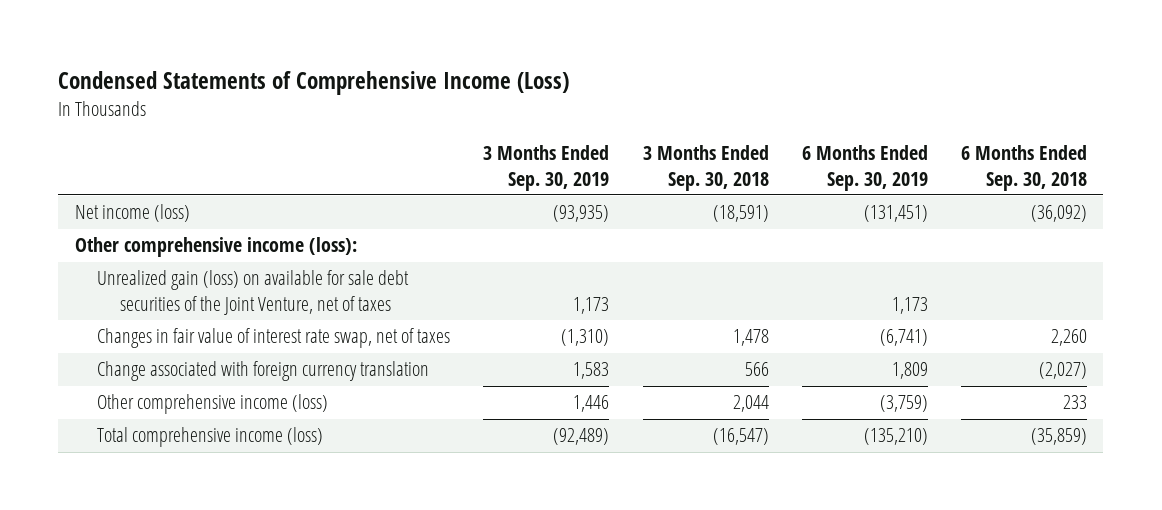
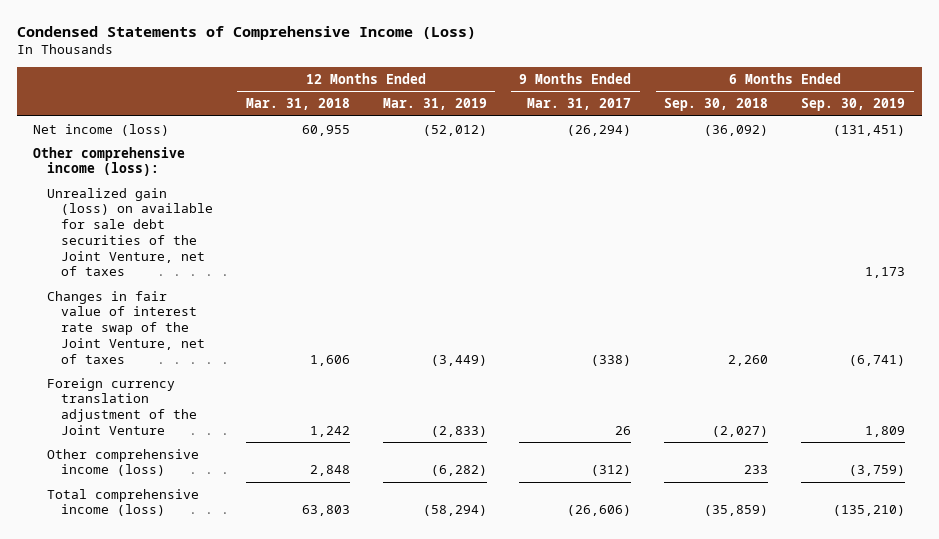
- | 3 Months Ended Sep. 30, 2019 | 3 Months Ended Sep. 30, 2018 | 6 Months Ended Sep. 30, 2019 | 6 Months Ended Sep. 30, 2018
+ | 12 Months Ended Mar. 31, 2018 | 12 Months Ended Mar. 31, 2019 | 9 Months Ended Mar. 31, 2017 | 6 Months Ended Sep. 30, 2018 | 6 Months Ended Sep. 30, 2019
- Changes in fair value of interest rate swap, net of taxes | (1,310) | 1,478 | (6,741) | 2,260
- Change associated with foreign currency translation | 1,583 | 566 | 1,809 | (2,027)
+ Changes in fair value of interest rate swap of the Joint Venture, net of taxes | 1,606 | (3,449) | (338) | 2,260 | (6,741)
+ Foreign currency translation adjustment of the Joint Venture | 1,242 | (2,833) | 26 | (2,027) | 1,809

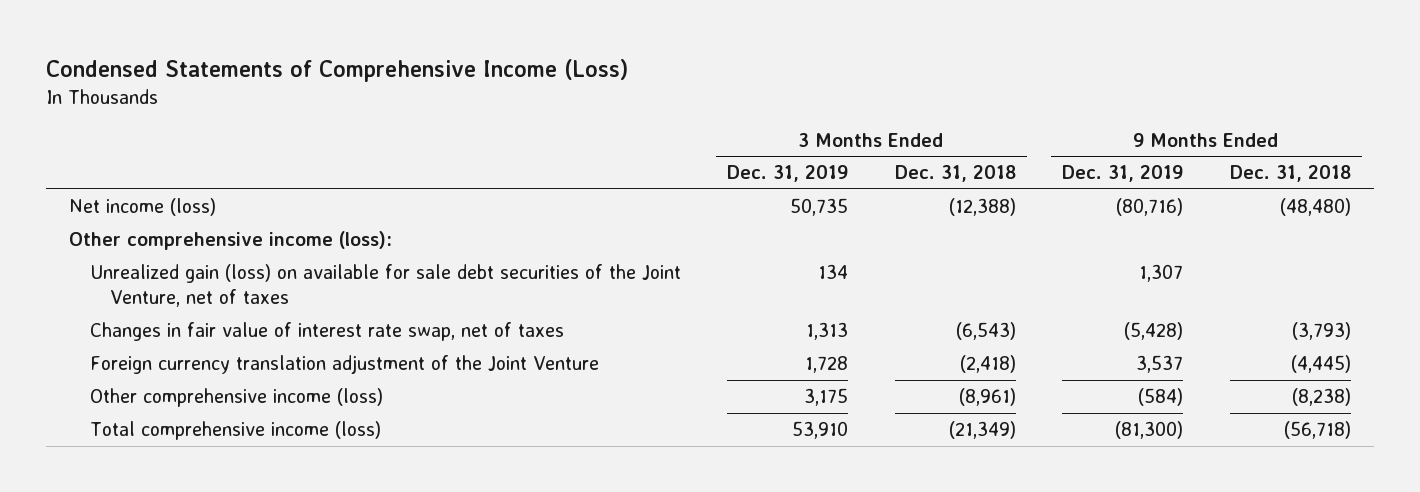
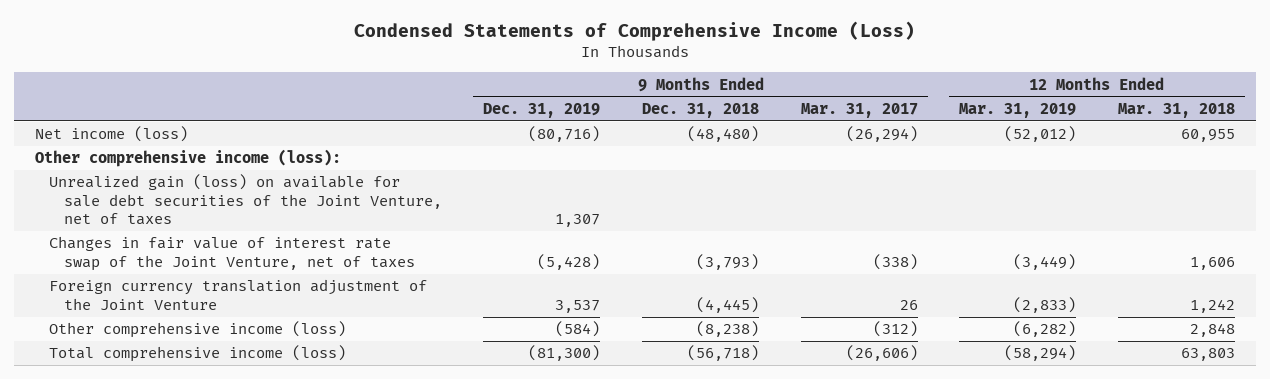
- | 3 Months Ended Dec. 31, 2019 | 3 Months Ended Dec. 31, 2018 | 9 Months Ended Dec. 31, 2019 | 9 Months Ended Dec. 31, 2018
+ | 9 Months Ended Dec. 31, 2019 | 9 Months Ended Dec. 31, 2018 | 9 Months Ended Mar. 31, 2017 | 12 Months Ended Mar. 31, 2019 | 12 Months Ended Mar. 31, 2018
- Changes in fair value of interest rate swap, net of taxes | 1,313 | (6,543) | (5,428) | (3,793)
+ Changes in fair value of interest rate swap of the Joint Venture, net of taxes | (5,428) | (3,793) | (338) | (3,449) | 1,606

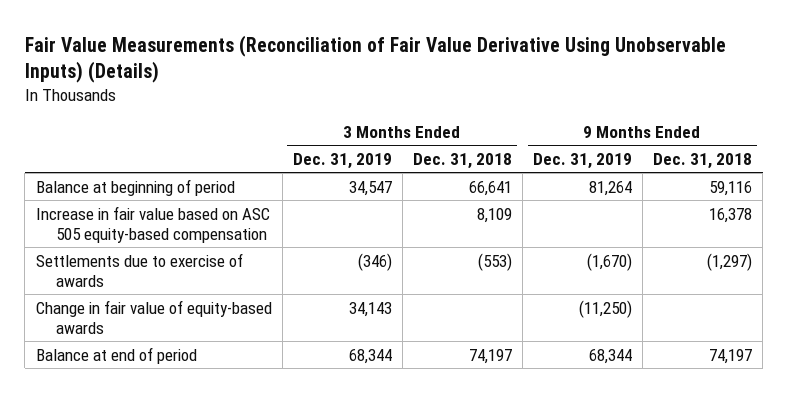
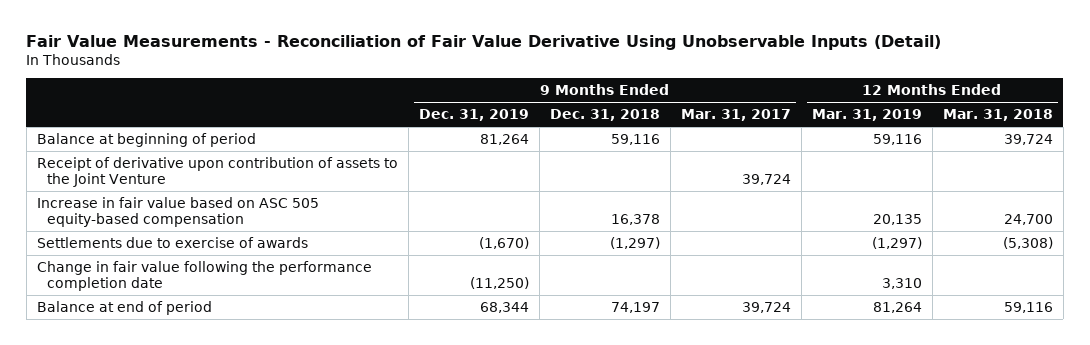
- Fair Value Measurements (Reconciliation of Fair Value Derivative Using Unobservable Inputs) (Details)
+ Fair Value Measurements - Reconciliation of Fair Value Derivative Using Unobservable Inputs (Detail)
- | 3 Months Ended Dec. 31, 2019 | 3 Months Ended Dec. 31, 2018 | 9 Months Ended Dec. 31, 2019 | 9 Months Ended Dec. 31, 2018
+ | 9 Months Ended Dec. 31, 2019 | 9 Months Ended Dec. 31, 2018 | 9 Months Ended Mar. 31, 2017 | 12 Months Ended Mar. 31, 2019 | 12 Months Ended Mar. 31, 2018
+ Receipt of derivative upon contribution of assets to the Joint Venture | | | 39,724 | |
- Change in fair value of equity-based awards | 34,143 | | (11,250) |
+ Change in fair value following the performance completion date | (11,250) | | | 3,310 |

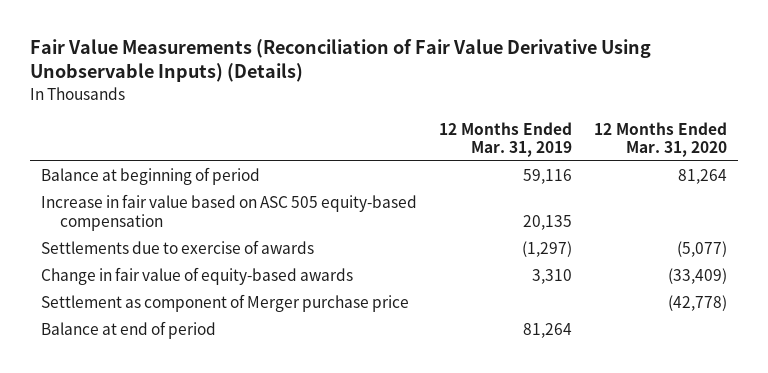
- Fair Value Measurements - Reconciliation of Fair Value Derivative Using Unobservable Inputs (Detail)
+ Fair Value Measurements (Reconciliation of Fair Value Derivative Using Unobservable Inputs) (Details)
- | 9 Months Ended Dec. 31, 2019 | 9 Months Ended Dec. 31, 2018 | 9 Months Ended Mar. 31, 2017 | 12 Months Ended Mar. 31, 2019 | 12 Months Ended Mar. 31, 2018
+ | 12 Months Ended Mar. 31, 2019 | 12 Months Ended Mar. 31, 2020
- Receipt of derivative upon contribution of assets to the Joint Venture | | | 39,724 | |
- Change in fair value following the performance completion date | (11,250) | | | 3,310 |
+ Change in fair value of equity-based awards | 3,310 | (33,409)
+ Settlement as component of Merger purchase price | | (42,778)

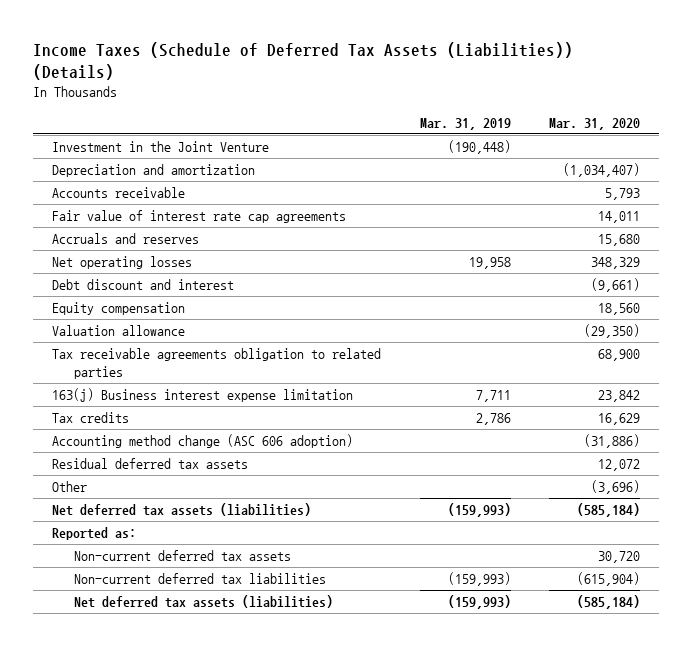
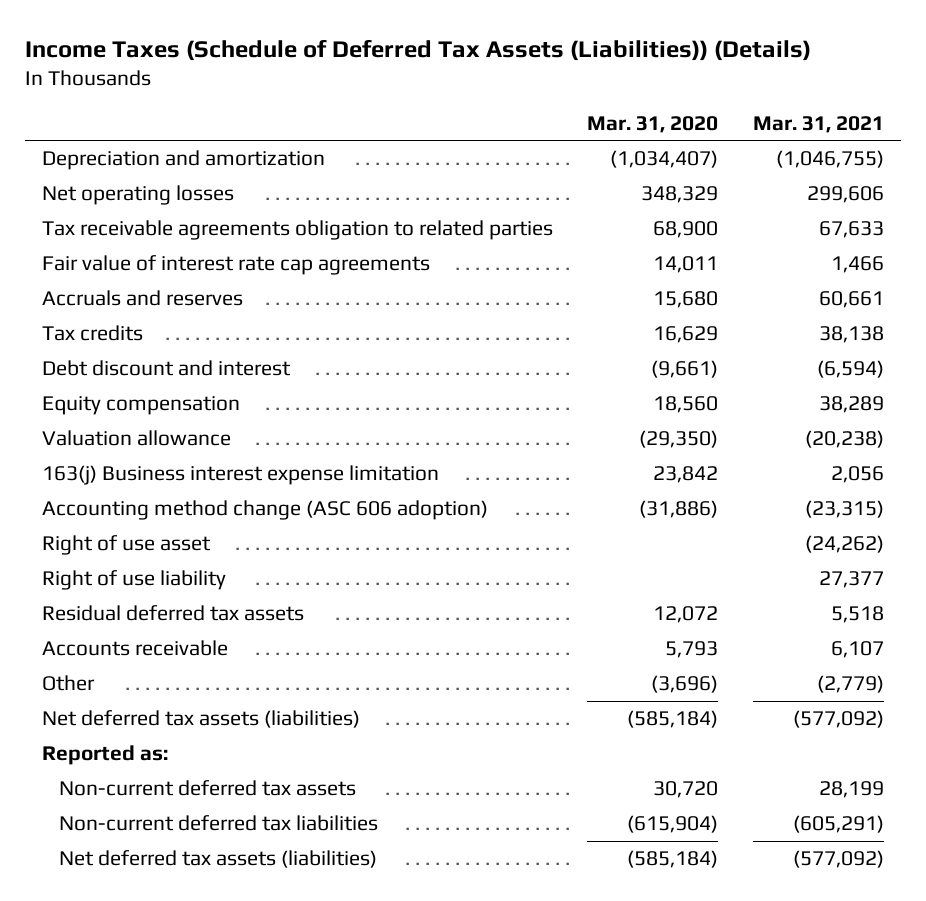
- | Mar. 31, 2019 | Mar. 31, 2020
+ | Mar. 31, 2020 | Mar. 31, 2021
- Investment in the Joint Venture | (190,448) |
moved up: Net operating losses | 348,329 | 299,606
moved up: Tax receivable agreements obligation to related parties | 68,900 | 67,633
moved up: Tax credits | 16,629 | 38,138
+ Right of use asset | | (24,262)
+ Right of use liability | | 27,377
moved down: Accounts receivable | 5,793 | 6,107

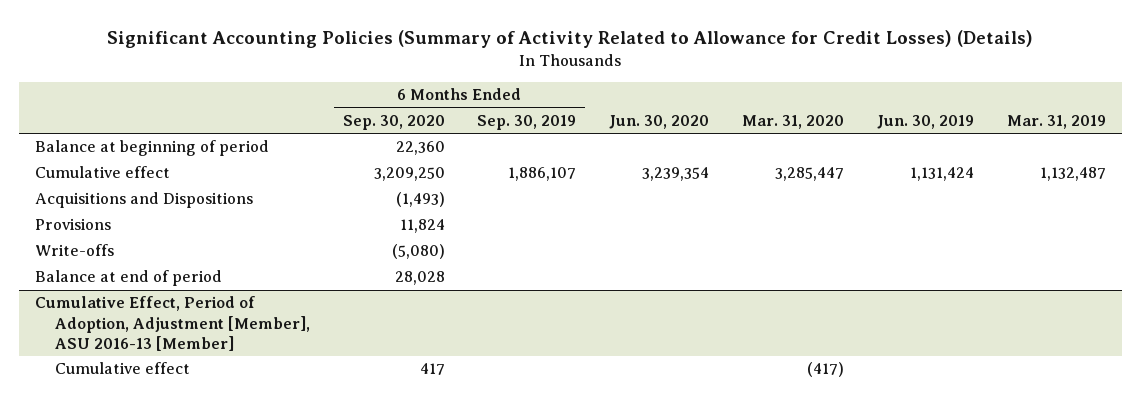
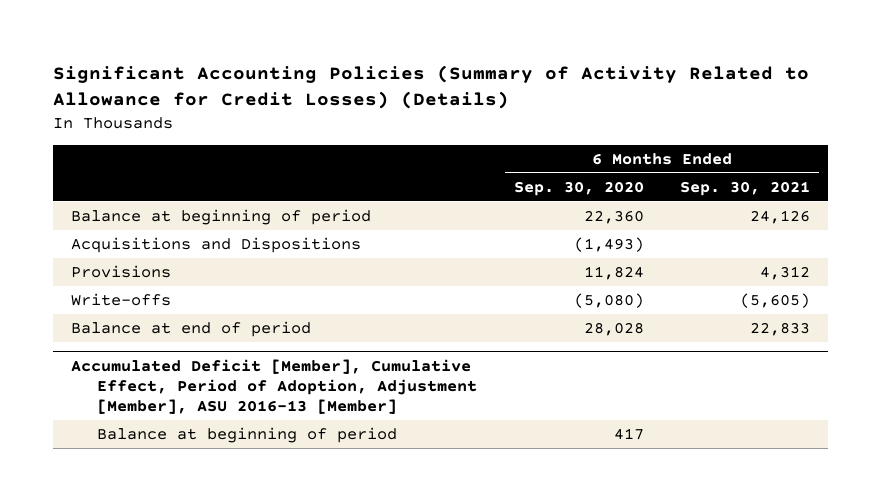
- | 6 Months Ended Sep. 30, 2020 | 6 Months Ended Sep. 30, 2019 | Jun. 30, 2020 | Mar. 31, 2020 | Jun. 30, 2019 | Mar. 31, 2019
+ | 6 Months Ended Sep. 30, 2020 | 6 Months Ended Sep. 30, 2021
- Cumulative effect | 3,209,250 | 1,886,107 | 3,239,354 | 3,285,447 | 1,131,424 | 1,132,487
- Cumulative Effect, Period of Adoption, Adjustment [Member], ASU 2016-13 [Member]
- Cumulative effect | 417 | | | (417) | |
+ Accumulated Deficit [Member], Cumulative Effect, Period of Adoption, Adjustment [Member], ASU 2016-13 [Member]
+ Balance at beginning of period | 417 |

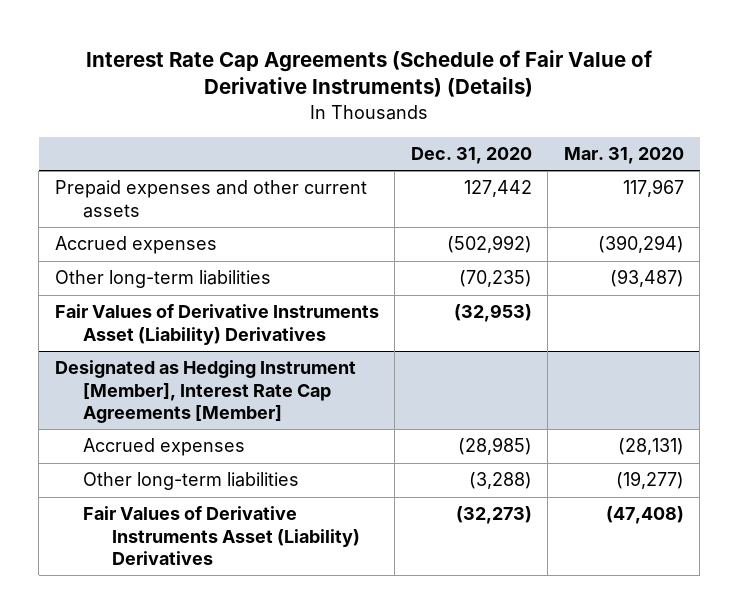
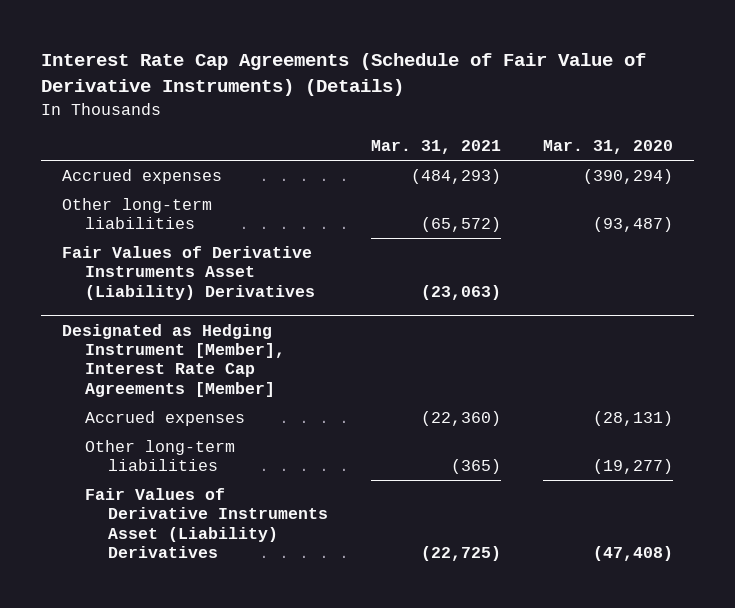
- | Dec. 31, 2020 | Mar. 31, 2020
+ | Mar. 31, 2021 | Mar. 31, 2020
- Prepaid expenses and other current assets | 127,442 | 117,967

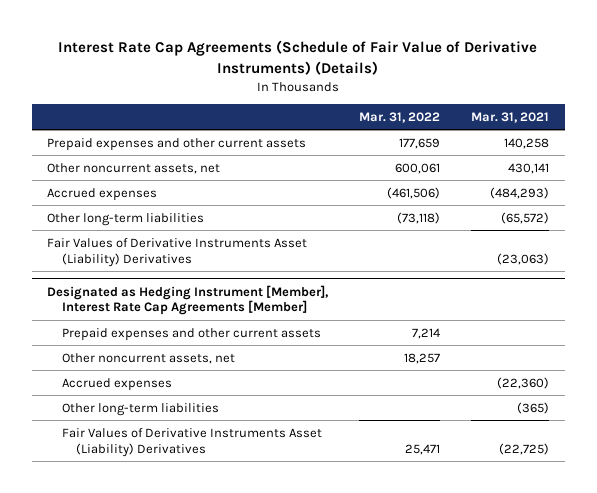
- | Mar. 31, 2021 | Mar. 31, 2020
+ | Mar. 31, 2022 | Mar. 31, 2021
+ Prepaid expenses and other current assets | 177,659 | 140,258
+ Other noncurrent assets, net | 600,061 | 430,141
@ Designated as Hedging Instrument [Member], Interest Rate Cap Agreements [Member]
+ Prepaid expenses and other current assets | 7,214 |
+ Other noncurrent assets, net | 18,257 |

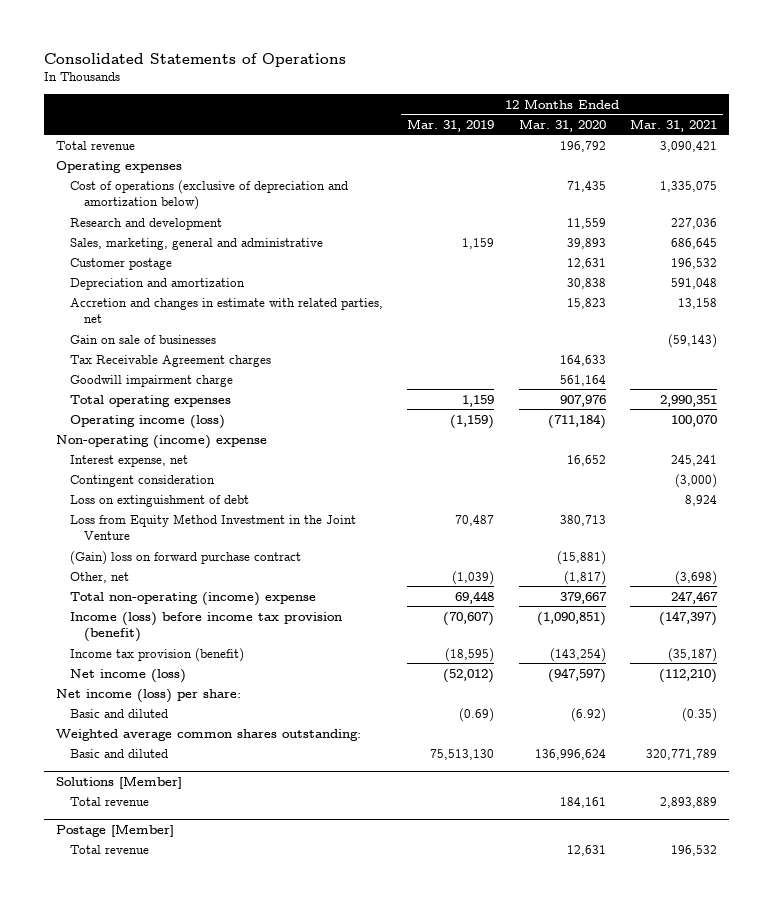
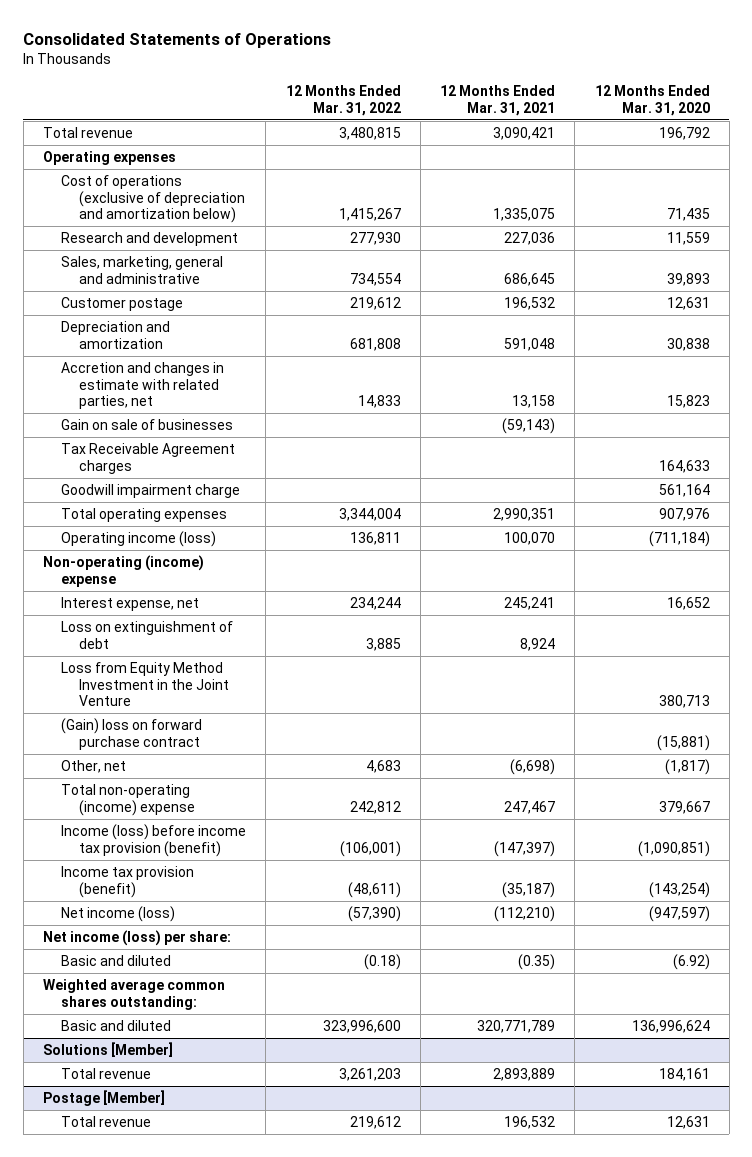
- | 12 Months Ended Mar. 31, 2019 | 12 Months Ended Mar. 31, 2020 | 12 Months Ended Mar. 31, 2021
+ | 12 Months Ended Mar. 31, 2022 | 12 Months Ended Mar. 31, 2021 | 12 Months Ended Mar. 31, 2020
- Contingent consideration | | | (3,000)
- Other, net | (1,039) | (1,817) | (3,698)
+ Other, net | 4,683 | (6,698) | (1,817)

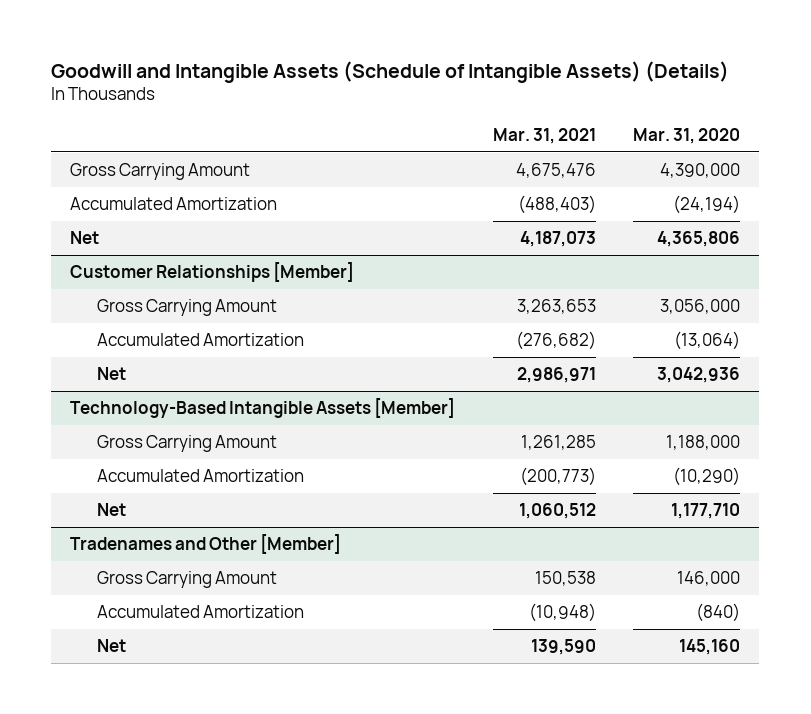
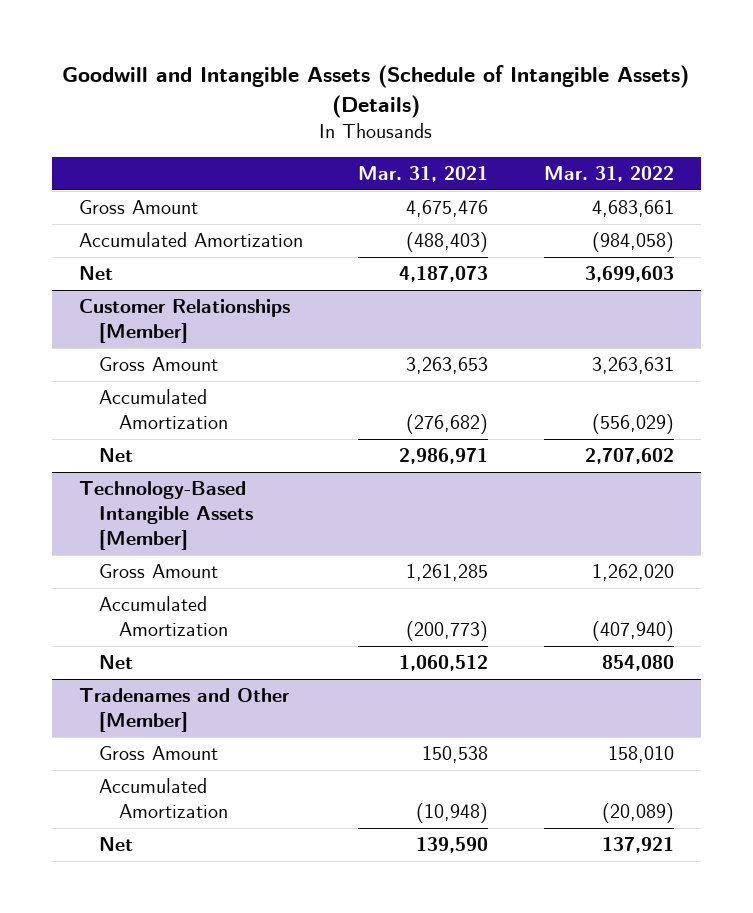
- | Mar. 31, 2021 | Mar. 31, 2020
+ | Mar. 31, 2021 | Mar. 31, 2022
- Gross Carrying Amount | 4,675,476 | 4,390,000
+ Gross Amount | 4,675,476 | 4,683,661
@ Customer Relationships [Member]
- Gross Carrying Amount | 3,263,653 | 3,056,000
+ Gross Amount | 3,263,653 | 3,263,631
@ Technology-Based Intangible Assets [Member]
- Gross Carrying Amount | 1,261,285 | 1,188,000
+ Gross Amount | 1,261,285 | 1,262,020
@ Tradenames and Other [Member]
- Gross Carrying Amount | 150,538 | 146,000
+ Gross Amount | 150,538 | 158,010

